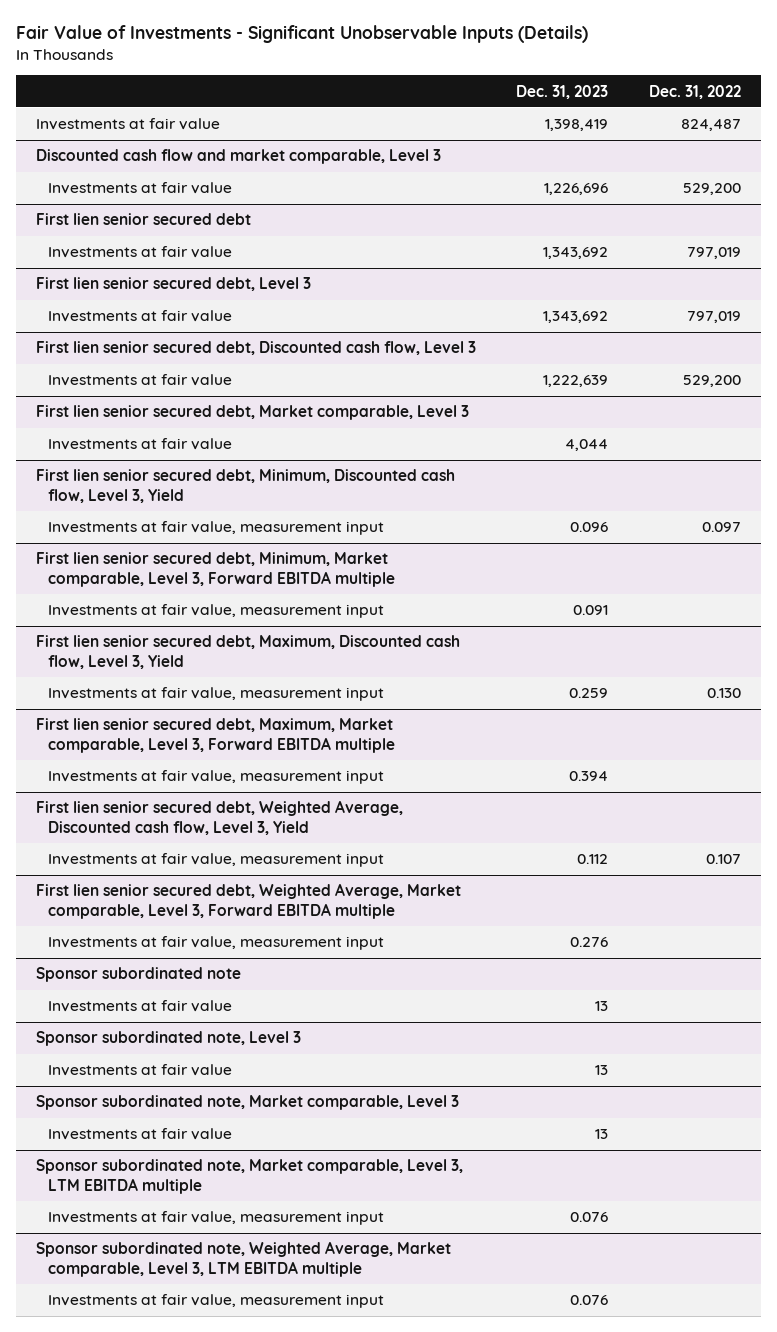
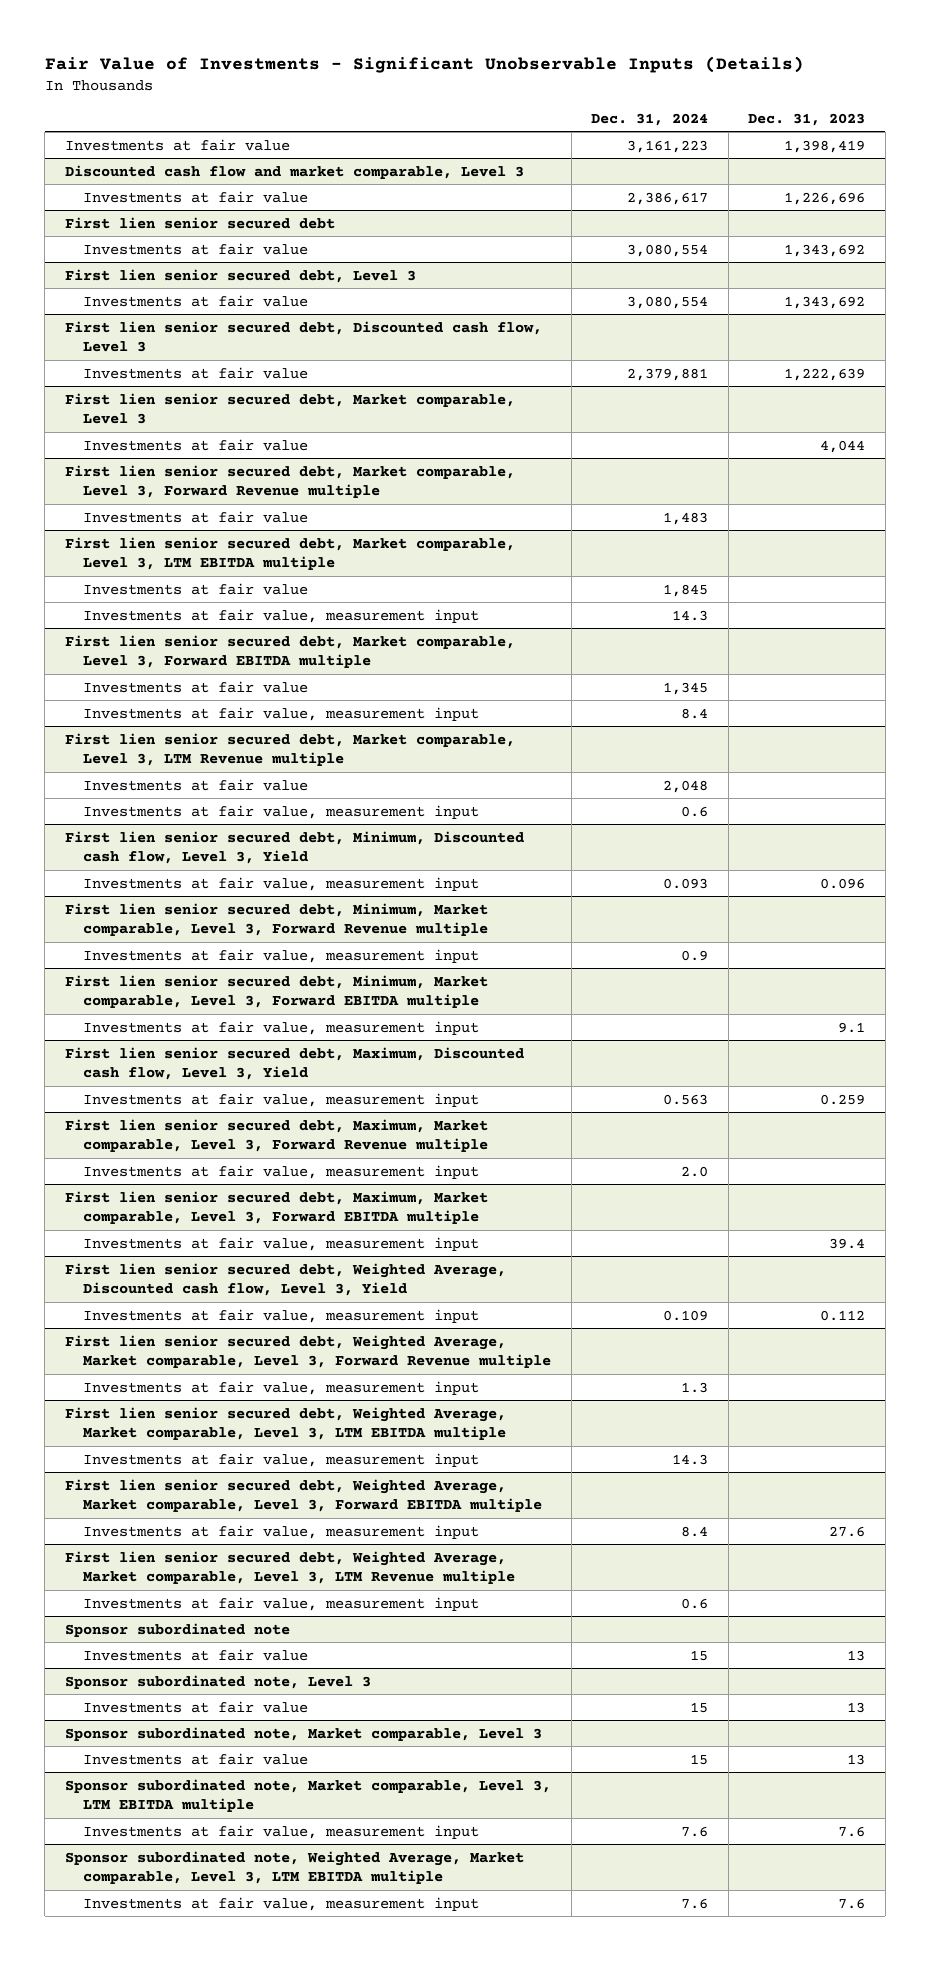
- | Dec. 31, 2023 | Dec. 31, 2022
+ | Dec. 31, 2024 | Dec. 31, 2023
+ First lien senior secured debt, Market comparable, Level 3, Forward Revenue multiple
+ Investments at fair value | 1,483 |
+ First lien senior secured debt, Market comparable, Level 3, LTM EBITDA multiple
+ Investments at fair value | 1,845 |
+ Investments at fair value, measurement input | 14.3 |
+ First lien senior secured debt, Market comparable, Level 3, Forward EBITDA multiple
+ Investments at fair value | 1,345 |
+ Investments at fair value, measurement input | 8.4 |
+ First lien senior secured debt, Market comparable, Level 3, LTM Revenue multiple
+ Investments at fair value | 2,048 |
+ Investments at fair value, measurement input | 0.6 |
+ First lien senior secured debt, Minimum, Market comparable, Level 3, Forward Revenue multiple
+ Investments at fair value, measurement input | 0.9 |
@ First lien senior secured debt, Minimum, Market comparable, Level 3, Forward EBITDA multiple
- Investments at fair value, measurement input | 0.091 |
+ Investments at fair value, measurement input | | 9.1
+ First lien senior secured debt, Maximum, Market comparable, Level 3, Forward Revenue multiple
+ Investments at fair value, measurement input | 2.0 |
@ First lien senior secured debt, Maximum, Market comparable, Level 3, Forward EBITDA multiple
- Investments at fair value, measurement input | 0.394 |
+ Investments at fair value, measurement input | | 39.4
+ First lien senior secured debt, Weighted Average, Market comparable, Level 3, Forward Revenue multiple
+ Investments at fair value, measurement input | 1.3 |
+ First lien senior secured debt, Weighted Average, Market comparable, Level 3, LTM EBITDA multiple
+ Investments at fair value, measurement input | 14.3 |
@ First lien senior secured debt, Weighted Average, Market comparable, Level 3, Forward EBITDA multiple
- Investments at fair value, measurement input | 0.276 |
+ Investments at fair value, measurement input | 8.4 | 27.6
+ First lien senior secured debt, Weighted Average, Market comparable, Level 3, LTM Revenue multiple
+ Investments at fair value, measurement input | 0.6 |
@ Sponsor subordinated note, Market comparable, Level 3, LTM EBITDA multiple
- Investments at fair value, measurement input | 0.076 |
+ Investments at fair value, measurement input | 7.6 | 7.6
@ Sponsor subordinated note, Weighted Average, Market comparable, Level 3, LTM EBITDA multiple
- Investments at fair value, measurement input | 0.076 |
+ Investments at fair value, measurement input | 7.6 | 7.6

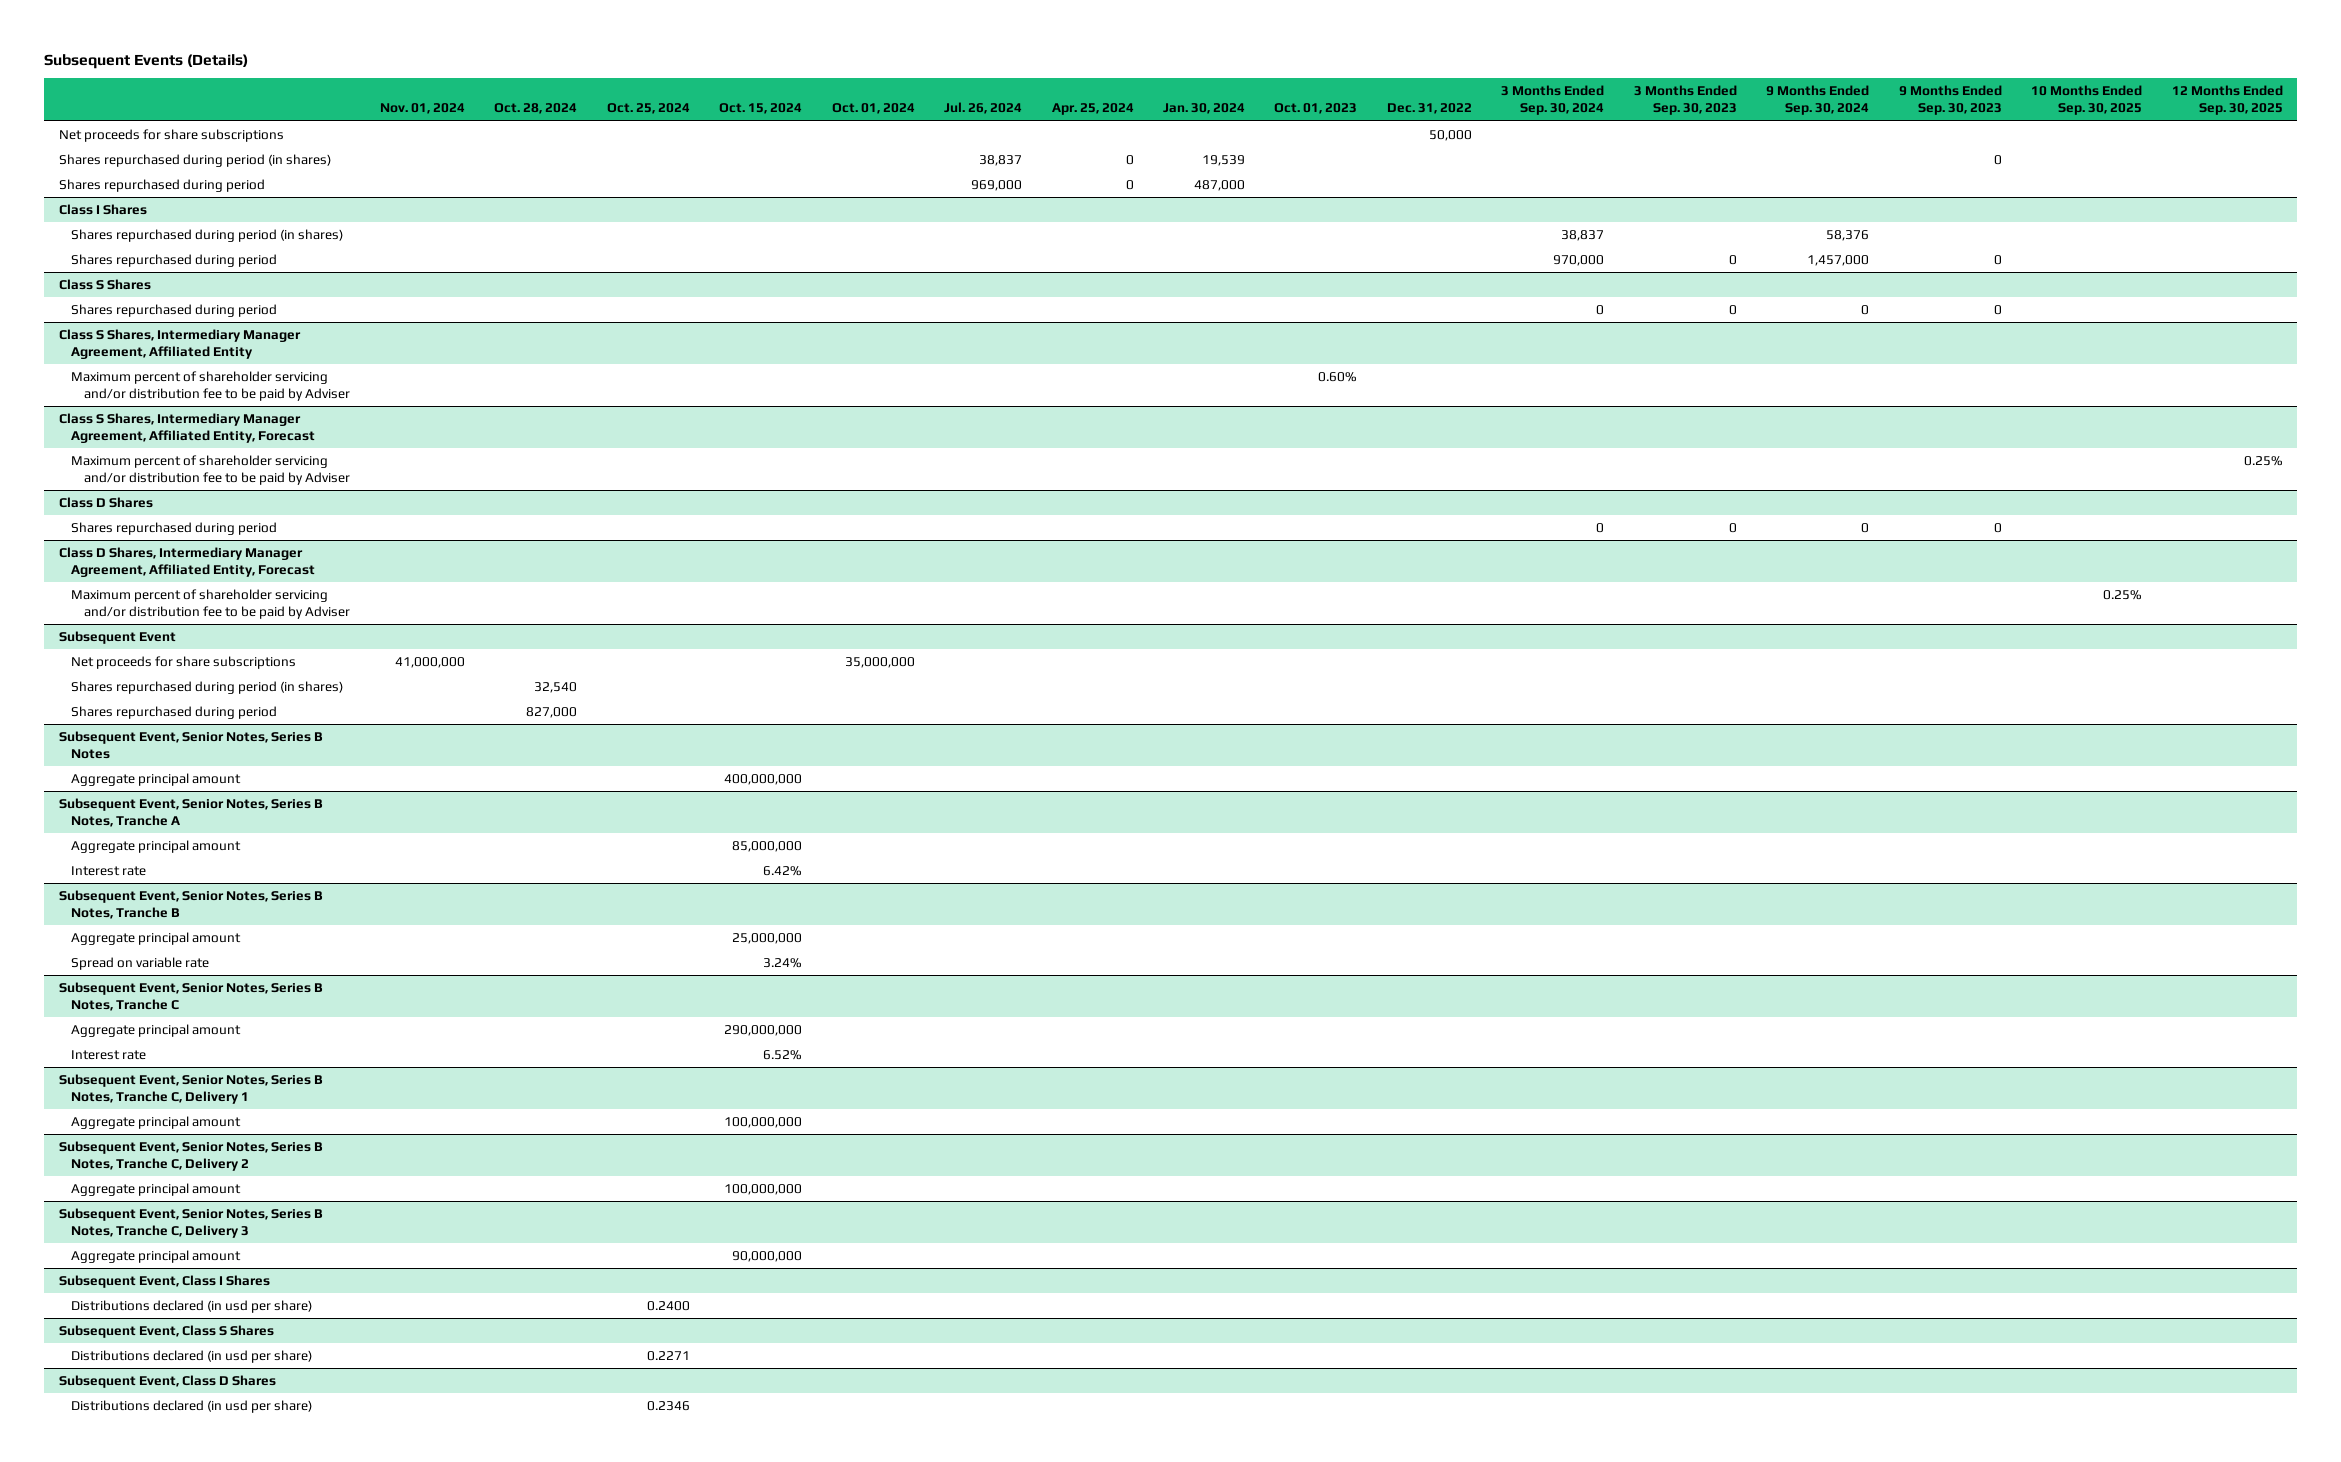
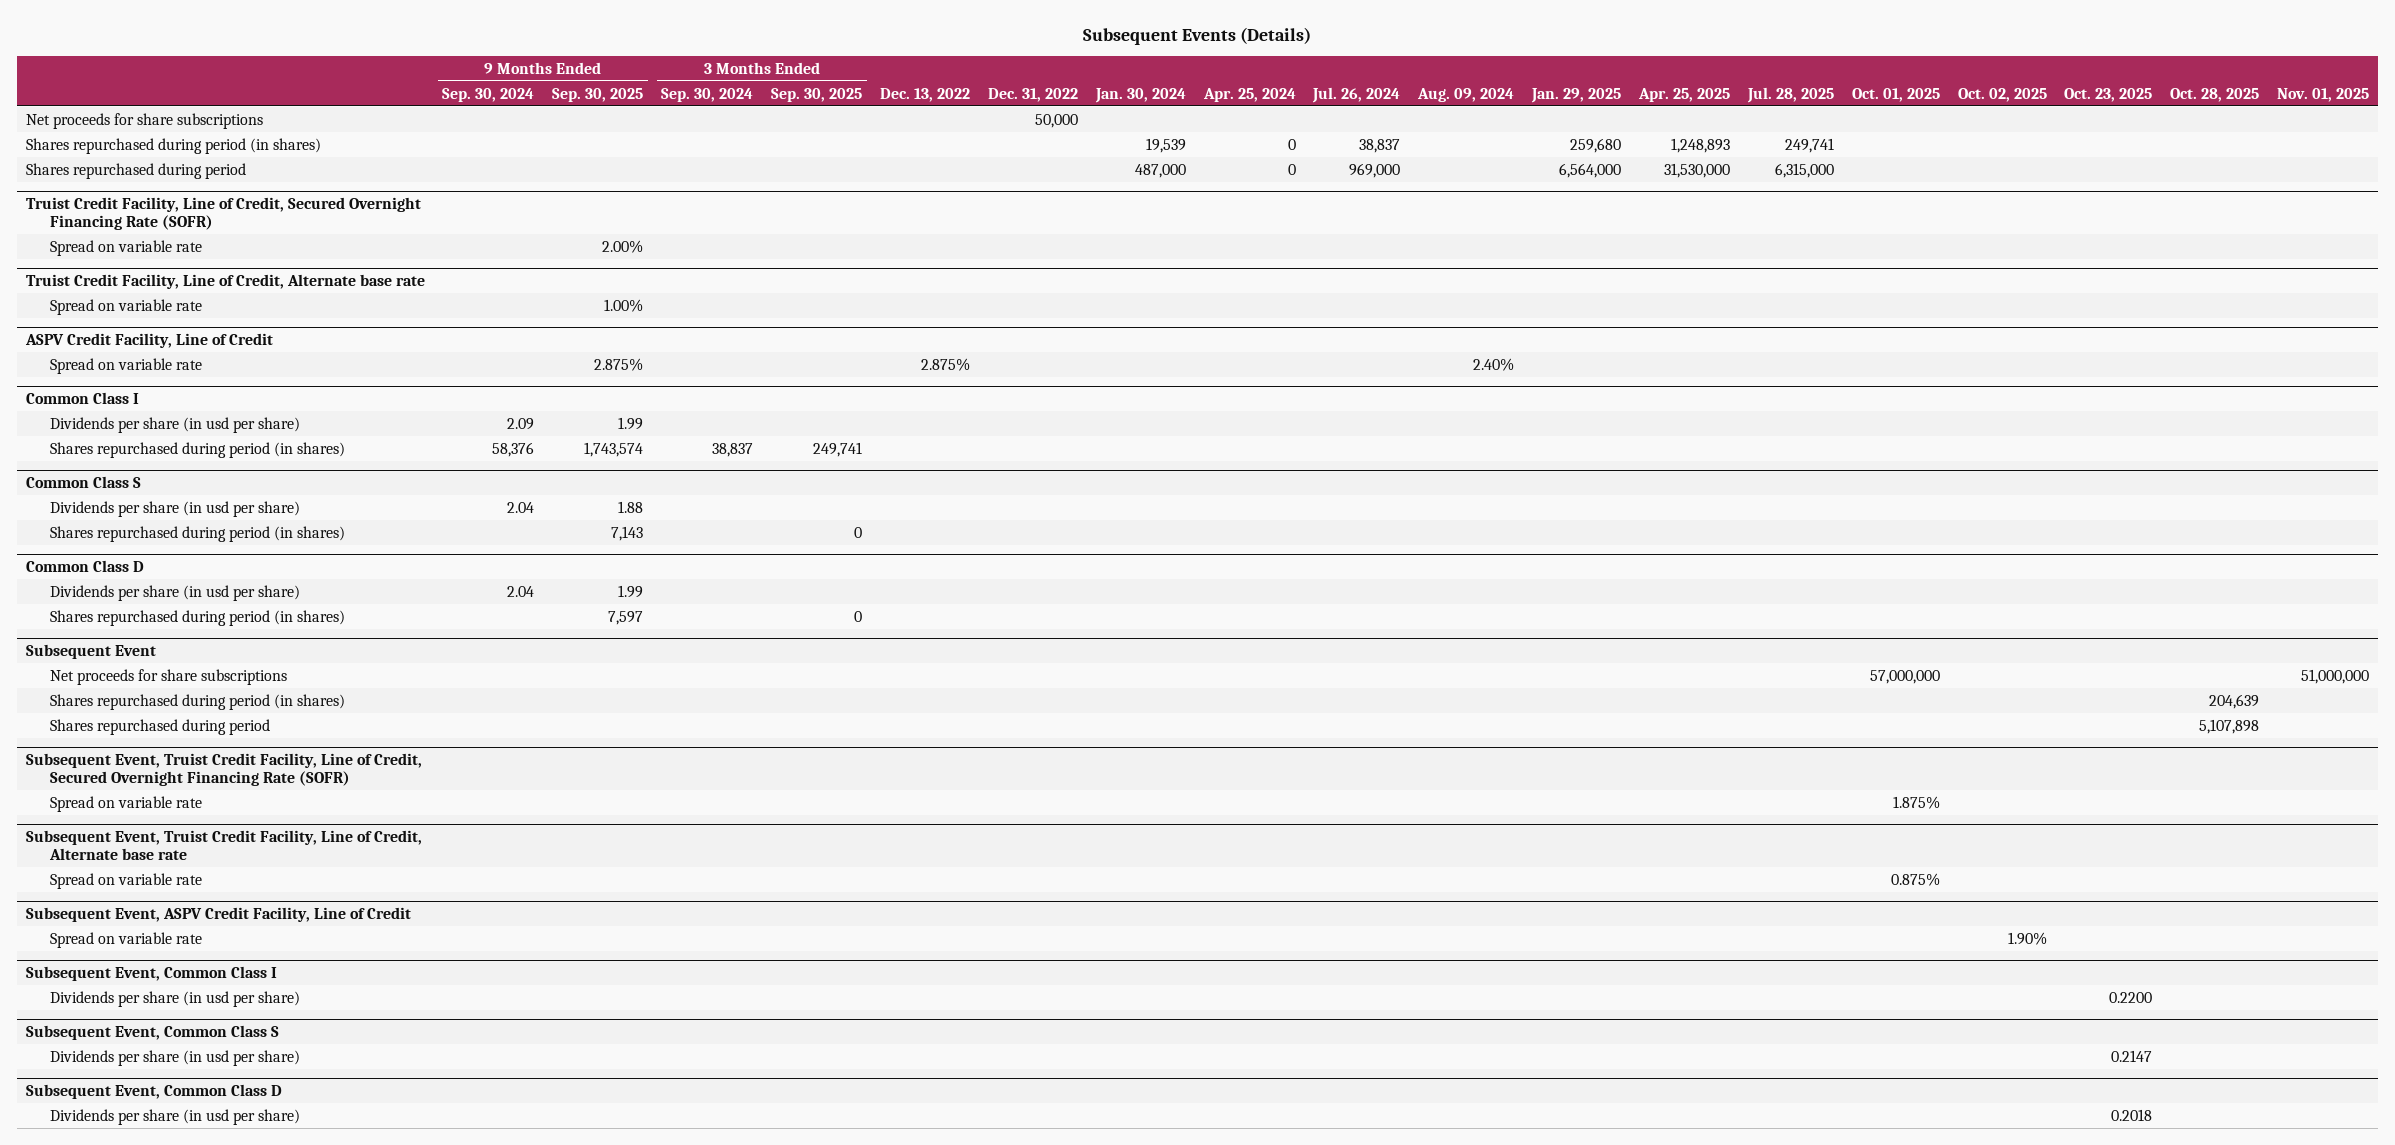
- | Nov. 01, 2024 | Oct. 28, 2024 | Oct. 25, 2024 | Oct. 15, 2024 | Oct. 01, 2024 | Jul. 26, 2024 | Apr. 25, 2024 | Jan. 30, 2024 | Oct. 01, 2023 | Dec. 31, 2022 | 3 Months Ended Sep. 30, 2024 | 3 Months Ended Sep. 30, 2023 | 9 Months Ended Sep. 30, 2024 | 9 Months Ended Sep. 30, 2023 | 10 Months Ended Sep. 30, 2025 | 12 Months Ended Sep. 30, 2025
+ | 9 Months Ended Sep. 30, 2024 | 9 Months Ended Sep. 30, 2025 | 3 Months Ended Sep. 30, 2024 | 3 Months Ended Sep. 30, 2025 | Dec. 13, 2022 | Dec. 31, 2022 | Jan. 30, 2024 | Apr. 25, 2024 | Jul. 26, 2024 | Aug. 09, 2024 | Jan. 29, 2025 | Apr. 25, 2025 | Jul. 28, 2025 | Oct. 01, 2025 | Oct. 02, 2025 | Oct. 23, 2025 | Oct. 28, 2025 | Nov. 01, 2025
- Class I Shares
+ Truist Credit Facility, Line of Credit, Secured Overnight Financing Rate (SOFR)
+ Spread on variable rate | | 2.00% | | | | | | | | | | | | | | | |
+ Truist Credit Facility, Line of Credit, Alternate base rate
+ Spread on variable rate | | 1.00% | | | | | | | | | | | | | | | |
+ ASPV Credit Facility, Line of Credit
+ Spread on variable rate | | 2.875% | | | 2.875% | | | | | 2.40% | | | | | | | |
+ Common Class I
+ Dividends per share (in usd per share) | 2.09 | 1.99 | | | | | | | | | | | | | | | |
- Shares repurchased during period | | | | | | | | | | | 970,000 | 0 | 1,457,000 | 0 | |
- Class S Shares
- Shares repurchased during period | | | | | | | | | | | 0 | 0 | 0 | 0 | |
- Class S Shares, Intermediary Manager Agreement, Affiliated Entity
- Maximum percent of shareholder servicing and/or distribution fee to be paid by Adviser | | | | | | | | | 0.60% | | | | | | |
- Class S Shares, Intermediary Manager Agreement, Affiliated Entity, Forecast
- Maximum percent of shareholder servicing and/or distribution fee to be paid by Adviser | | | | | | | | | | | | | | | | 0.25%
- Class D Shares
- Shares repurchased during period | | | | | | | | | | | 0 | 0 | 0 | 0 | |
- Class D Shares, Intermediary Manager Agreement, Affiliated Entity, Forecast
- Maximum percent of shareholder servicing and/or distribution fee to be paid by Adviser | | | | | | | | | | | | | | | 0.25% |
+ Common Class S
+ Dividends per share (in usd per share) | 2.04 | 1.88 | | | | | | | | | | | | | | | |
+ Shares repurchased during period (in shares) | | 7,143 | | 0 | | | | | | | | | | | | | |
+ Common Class D
+ Dividends per share (in usd per share) | 2.04 | 1.99 | | | | | | | | | | | | | | | |
+ Shares repurchased during period (in shares) | | 7,597 | | 0 | | | | | | | | | | | | | |
- Subsequent Event, Senior Notes, Series B Notes
- Aggregate principal amount | | | | 400,000,000 | | | | | | | | | | | |
- Subsequent Event, Senior Notes, Series B Notes, Tranche A
- Aggregate principal amount | | | | 85,000,000 | | | | | | | | | | | |
- Interest rate | | | | 6.42% | | | | | | | | | | | |
- Subsequent Event, Senior Notes, Series B Notes, Tranche B
- Aggregate principal amount | | | | 25,000,000 | | | | | | | | | | | |
- Spread on variable rate | | | | 3.24% | | | | | | | | | | | |
- Subsequent Event, Senior Notes, Series B Notes, Tranche C
- Aggregate principal amount | | | | 290,000,000 | | | | | | | | | | | |
- Interest rate | | | | 6.52% | | | | | | | | | | | |
- Subsequent Event, Senior Notes, Series B Notes, Tranche C, Delivery 1
- Aggregate principal amount | | | | 100,000,000 | | | | | | | | | | | |
- Subsequent Event, Senior Notes, Series B Notes, Tranche C, Delivery 2
- Aggregate principal amount | | | | 100,000,000 | | | | | | | | | | | |
- Subsequent Event, Senior Notes, Series B Notes, Tranche C, Delivery 3
- Aggregate principal amount | | | | 90,000,000 | | | | | | | | | | | |
- Subsequent Event, Class I Shares
- Distributions declared (in usd per share) | | | 0.2400 | | | | | | | | | | | | |
- Subsequent Event, Class S Shares
- Distributions declared (in usd per share) | | | 0.2271 | | | | | | | | | | | | |
- Subsequent Event, Class D Shares
- Distributions declared (in usd per share) | | | 0.2346 | | | | | | | | | | | | |
+ Subsequent Event, Truist Credit Facility, Line of Credit, Secured Overnight Financing Rate (SOFR)
+ Spread on variable rate | | | | | | | | | | | | | | 1.875% | | | |
+ Subsequent Event, Truist Credit Facility, Line of Credit, Alternate base rate
+ Spread on variable rate | | | | | | | | | | | | | | 0.875% | | | |
+ Subsequent Event, ASPV Credit Facility, Line of Credit
+ Spread on variable rate | | | | | | | | | | | | | | | 1.90% | | |
+ Subsequent Event, Common Class I
+ Dividends per share (in usd per share) | | | | | | | | | | | | | | | | 0.2200 | |
+ Subsequent Event, Common Class S
+ Dividends per share (in usd per share) | | | | | | | | | | | | | | | | 0.2147 | |
+ Subsequent Event, Common Class D
+ Dividends per share (in usd per share) | | | | | | | | | | | | | | | | 0.2018 | |

